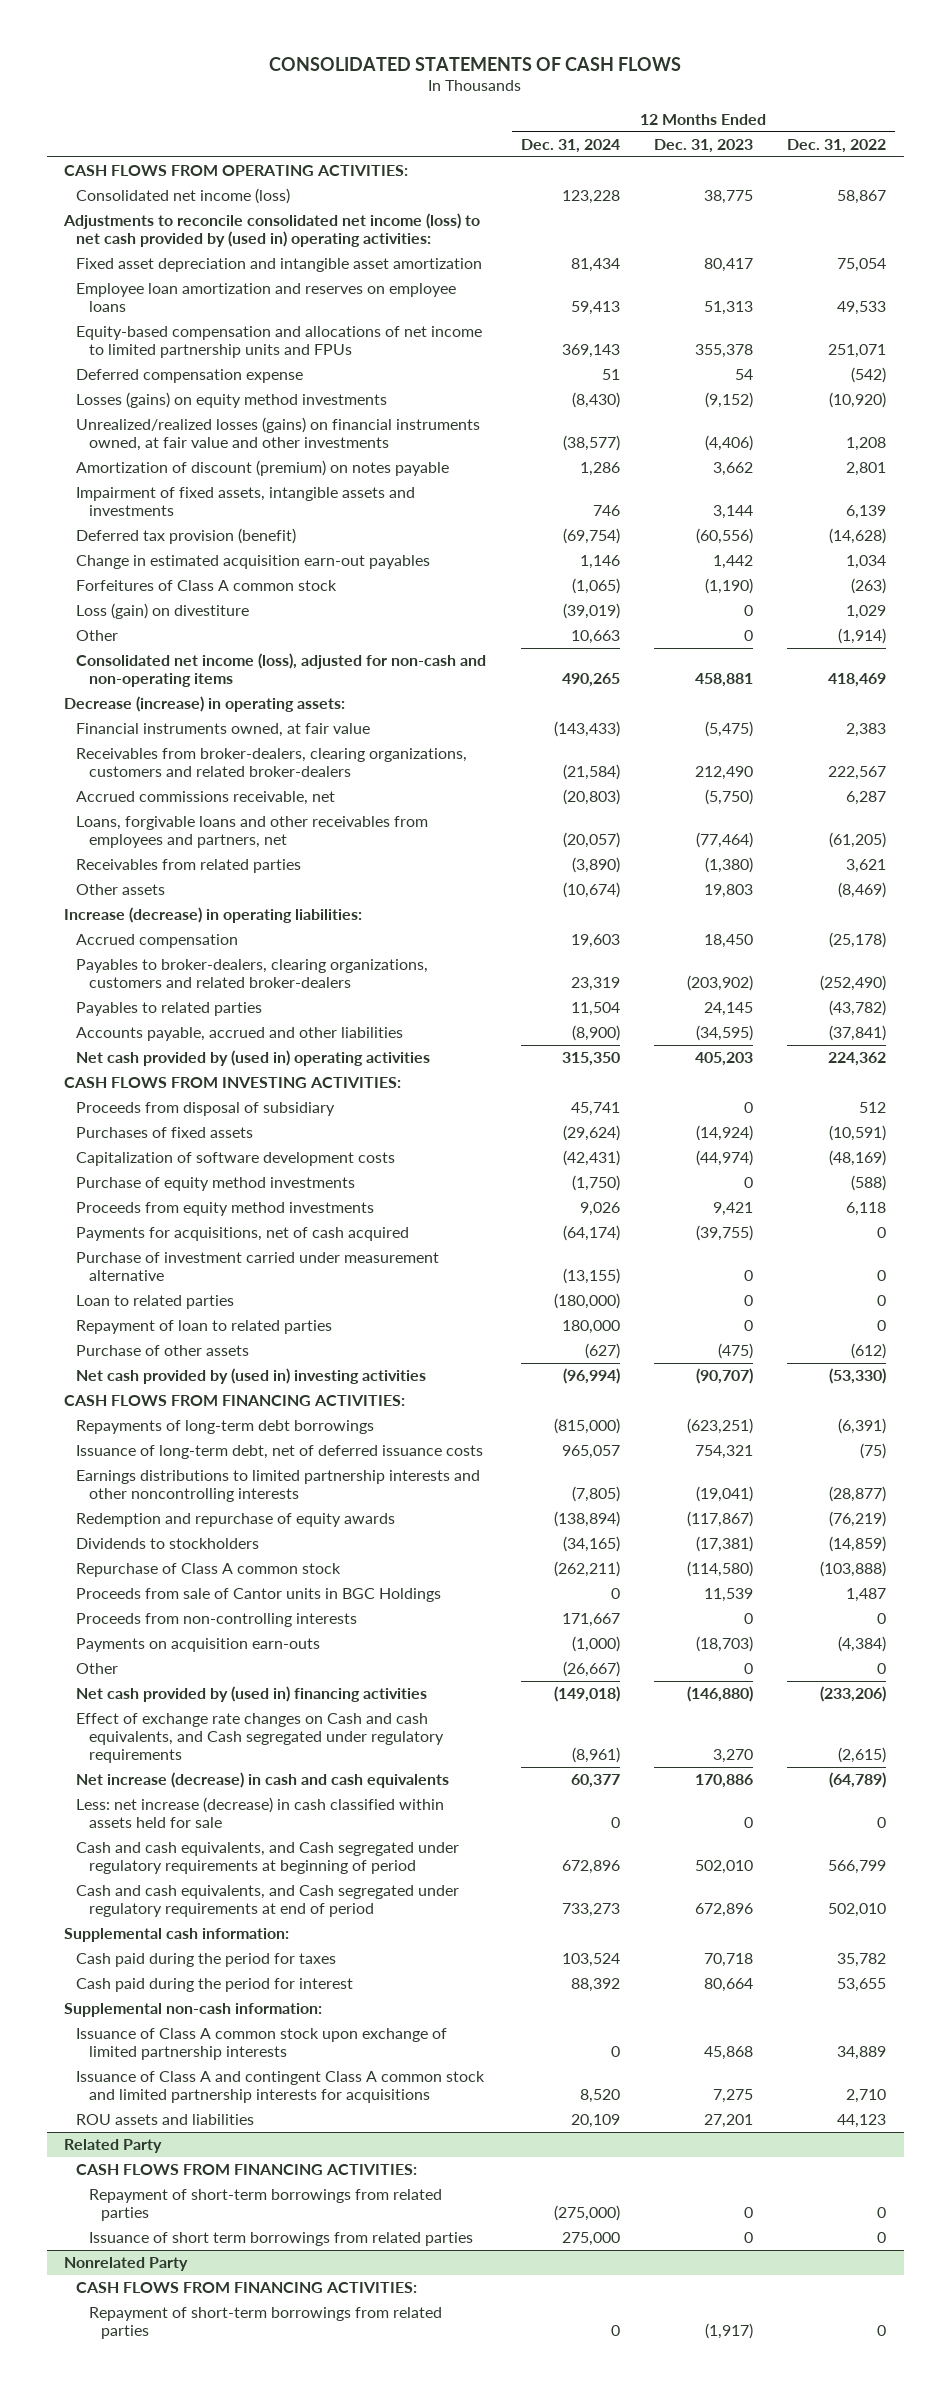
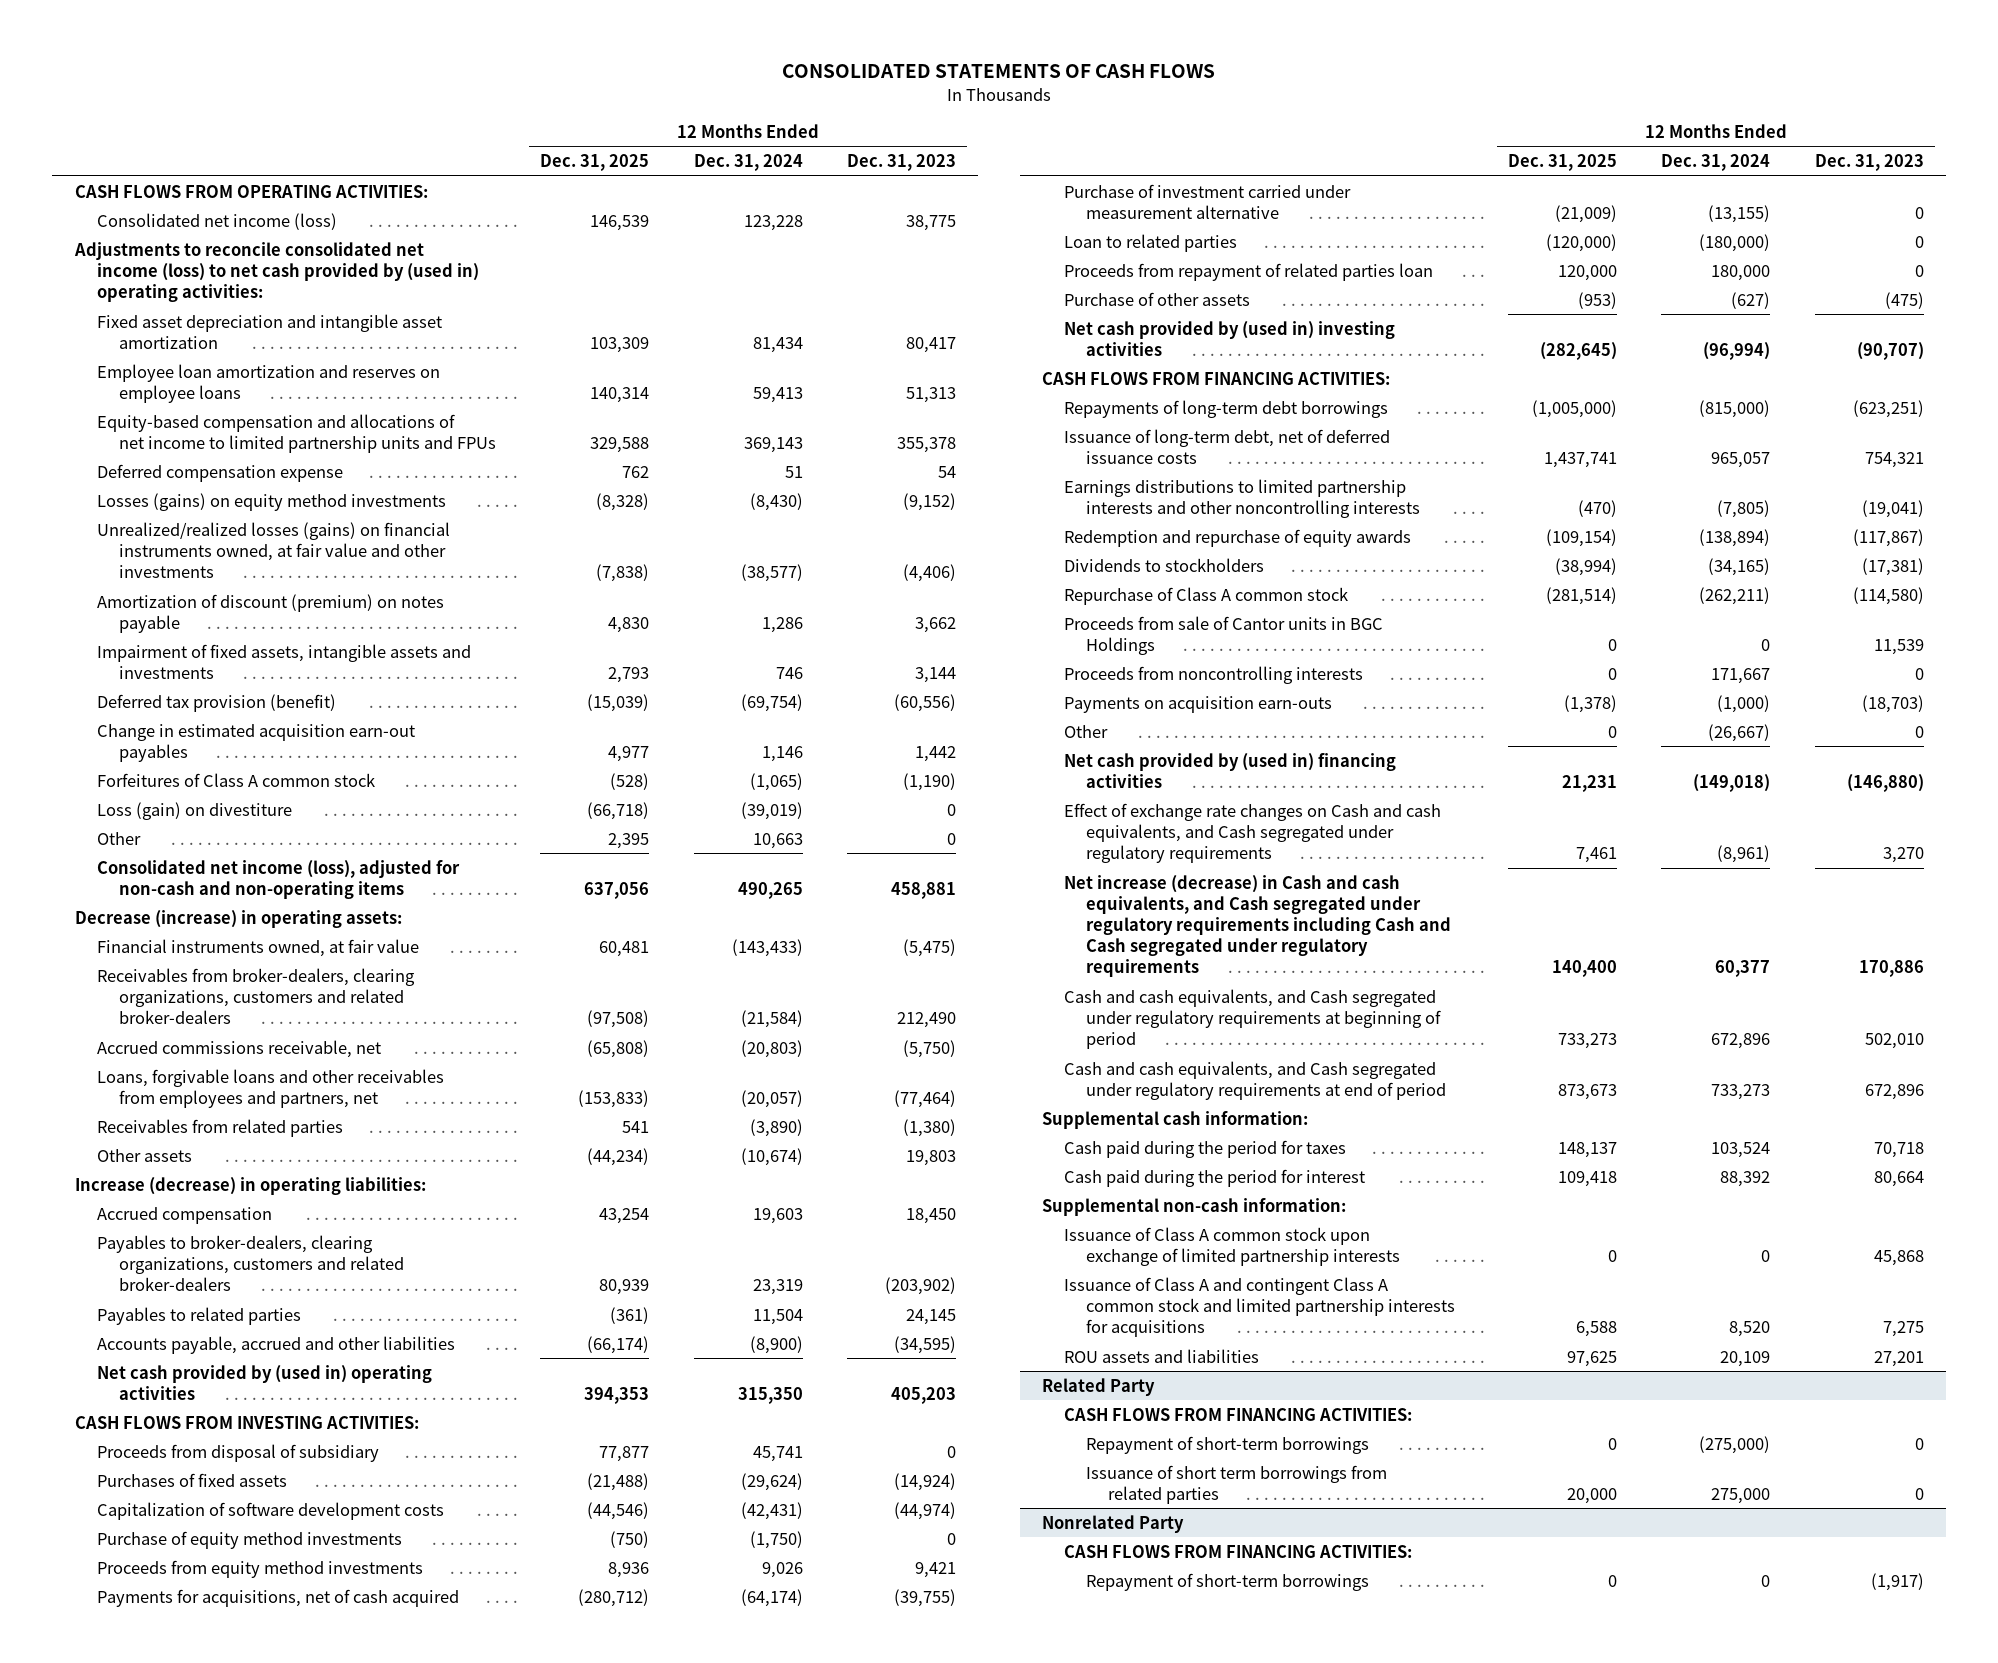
- | 12 Months Ended Dec. 31, 2024 | 12 Months Ended Dec. 31, 2023 | 12 Months Ended Dec. 31, 2022
+ | 12 Months Ended Dec. 31, 2025 | 12 Months Ended Dec. 31, 2024 | 12 Months Ended Dec. 31, 2023
- Repayment of loan to related parties | 180,000 | 0 | 0
+ Proceeds from repayment of related parties loan | 120,000 | 180,000 | 0
- Proceeds from non-controlling interests | 171,667 | 0 | 0
+ Proceeds from noncontrolling interests | 0 | 171,667 | 0
- Net increase (decrease) in cash and cash equivalents | 60,377 | 170,886 | (64,789)
- Less: net increase (decrease) in cash classified within assets held for sale | 0 | 0 | 0
+ Net increase (decrease) in Cash and cash equivalents, and Cash segregated under regulatory requirements including Cash and Cash segregated under regulatory requirements | 140,400 | 60,377 | 170,886
@ Related Party
- Repayment of short-term borrowings from related parties | (275,000) | 0 | 0
+ Repayment of short-term borrowings | 0 | (275,000) | 0
@ Nonrelated Party
- Repayment of short-term borrowings from related parties | 0 | (1,917) | 0
+ Repayment of short-term borrowings | 0 | 0 | (1,917)

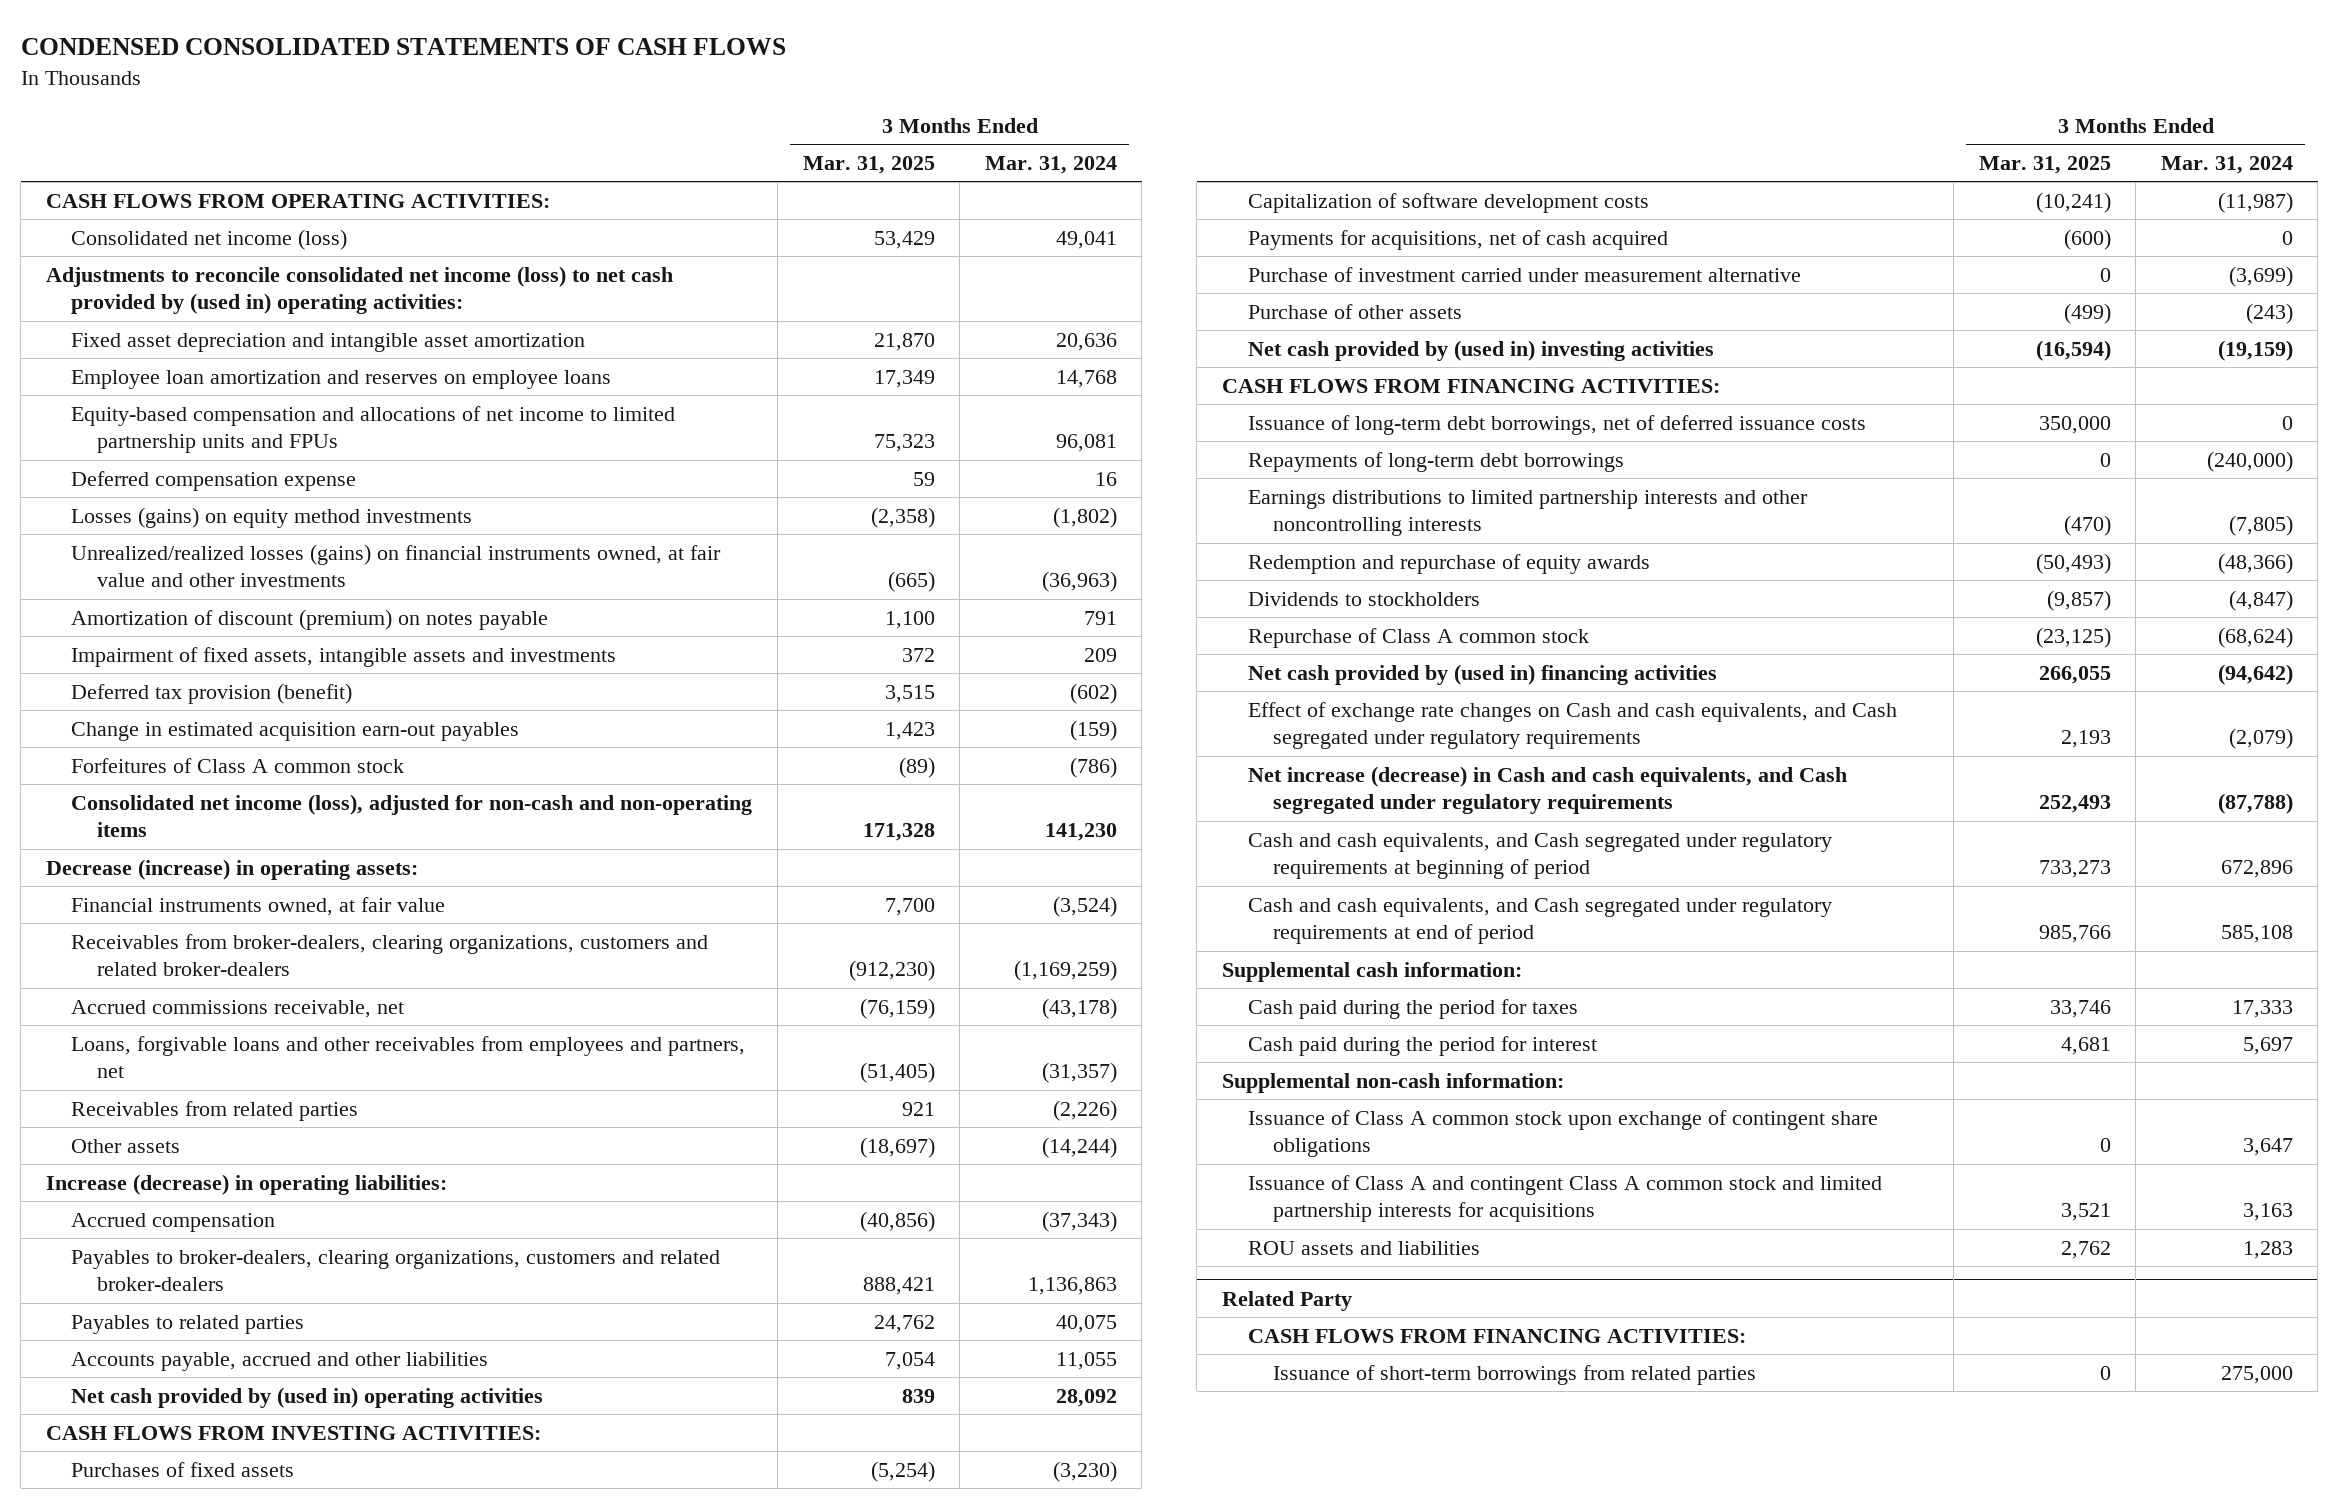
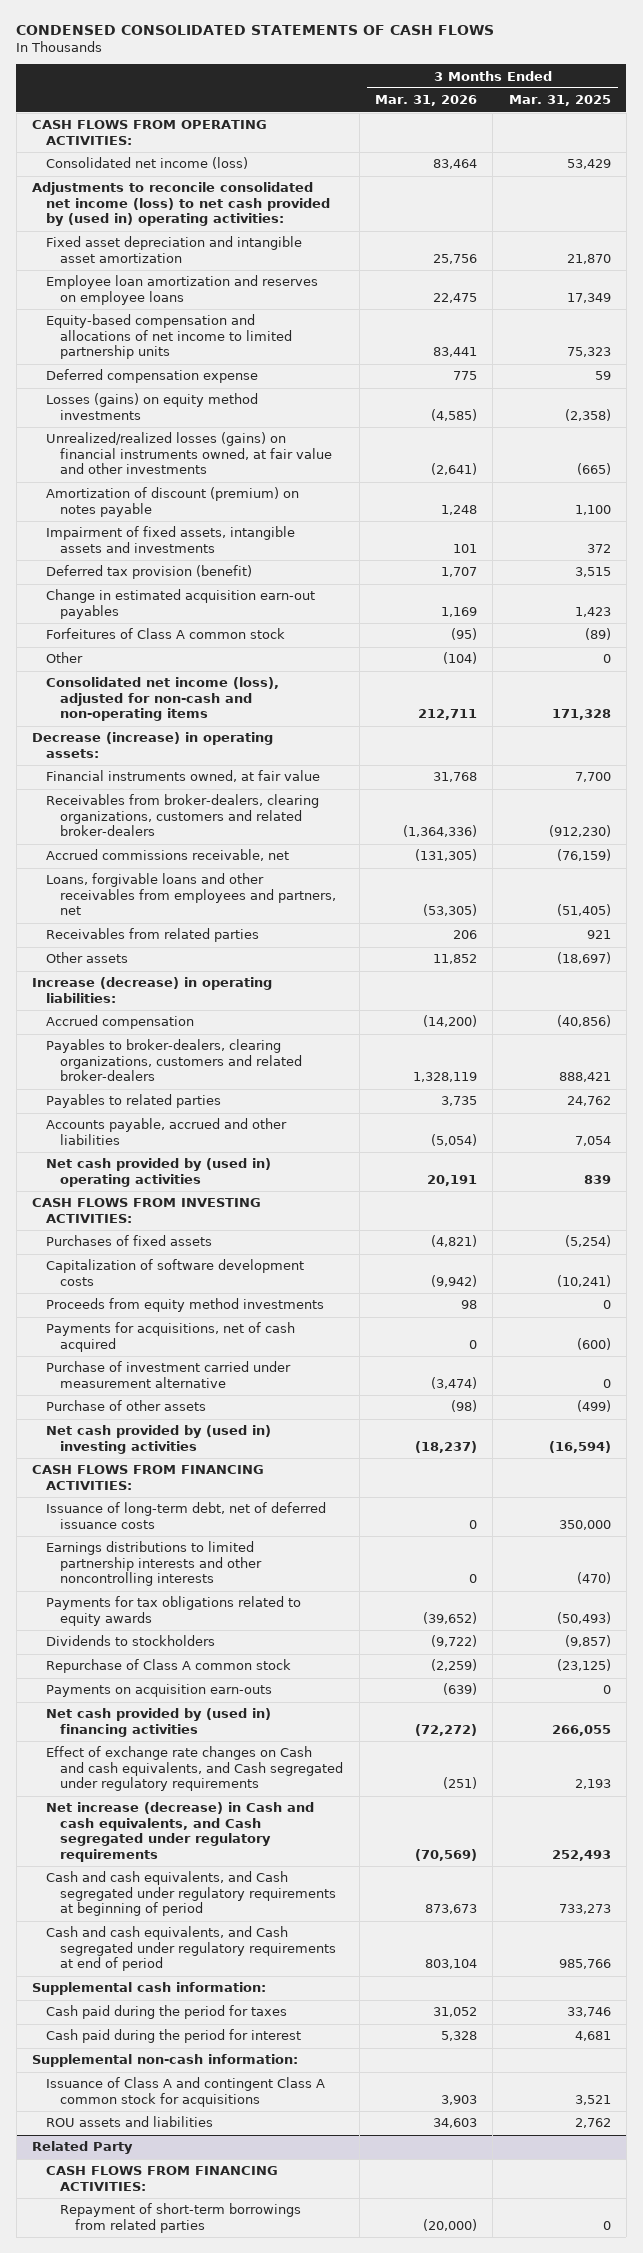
- | 3 Months Ended Mar. 31, 2025 | 3 Months Ended Mar. 31, 2024
+ | 3 Months Ended Mar. 31, 2026 | 3 Months Ended Mar. 31, 2025
- Equity-based compensation and allocations of net income to limited partnership units and FPUs | 75,323 | 96,081
+ Equity-based compensation and allocations of net income to limited partnership units | 83,441 | 75,323
+ Other | (104) | 0
+ Proceeds from equity method investments | 98 | 0
- Issuance of long-term debt borrowings, net of deferred issuance costs | 350,000 | 0
- Repayments of long-term debt borrowings | 0 | (240,000)
+ Issuance of long-term debt, net of deferred issuance costs | 0 | 350,000
- Redemption and repurchase of equity awards | (50,493) | (48,366)
+ Payments for tax obligations related to equity awards | (39,652) | (50,493)
+ Payments on acquisition earn-outs | (639) | 0
- Issuance of Class A common stock upon exchange of contingent share obligations | 0 | 3,647
- Issuance of Class A and contingent Class A common stock and limited partnership interests for acquisitions | 3,521 | 3,163
+ Issuance of Class A and contingent Class A common stock for acquisitions | 3,903 | 3,521
@ Related Party
- Issuance of short-term borrowings from related parties | 0 | 275,000
+ Repayment of short-term borrowings from related parties | (20,000) | 0

